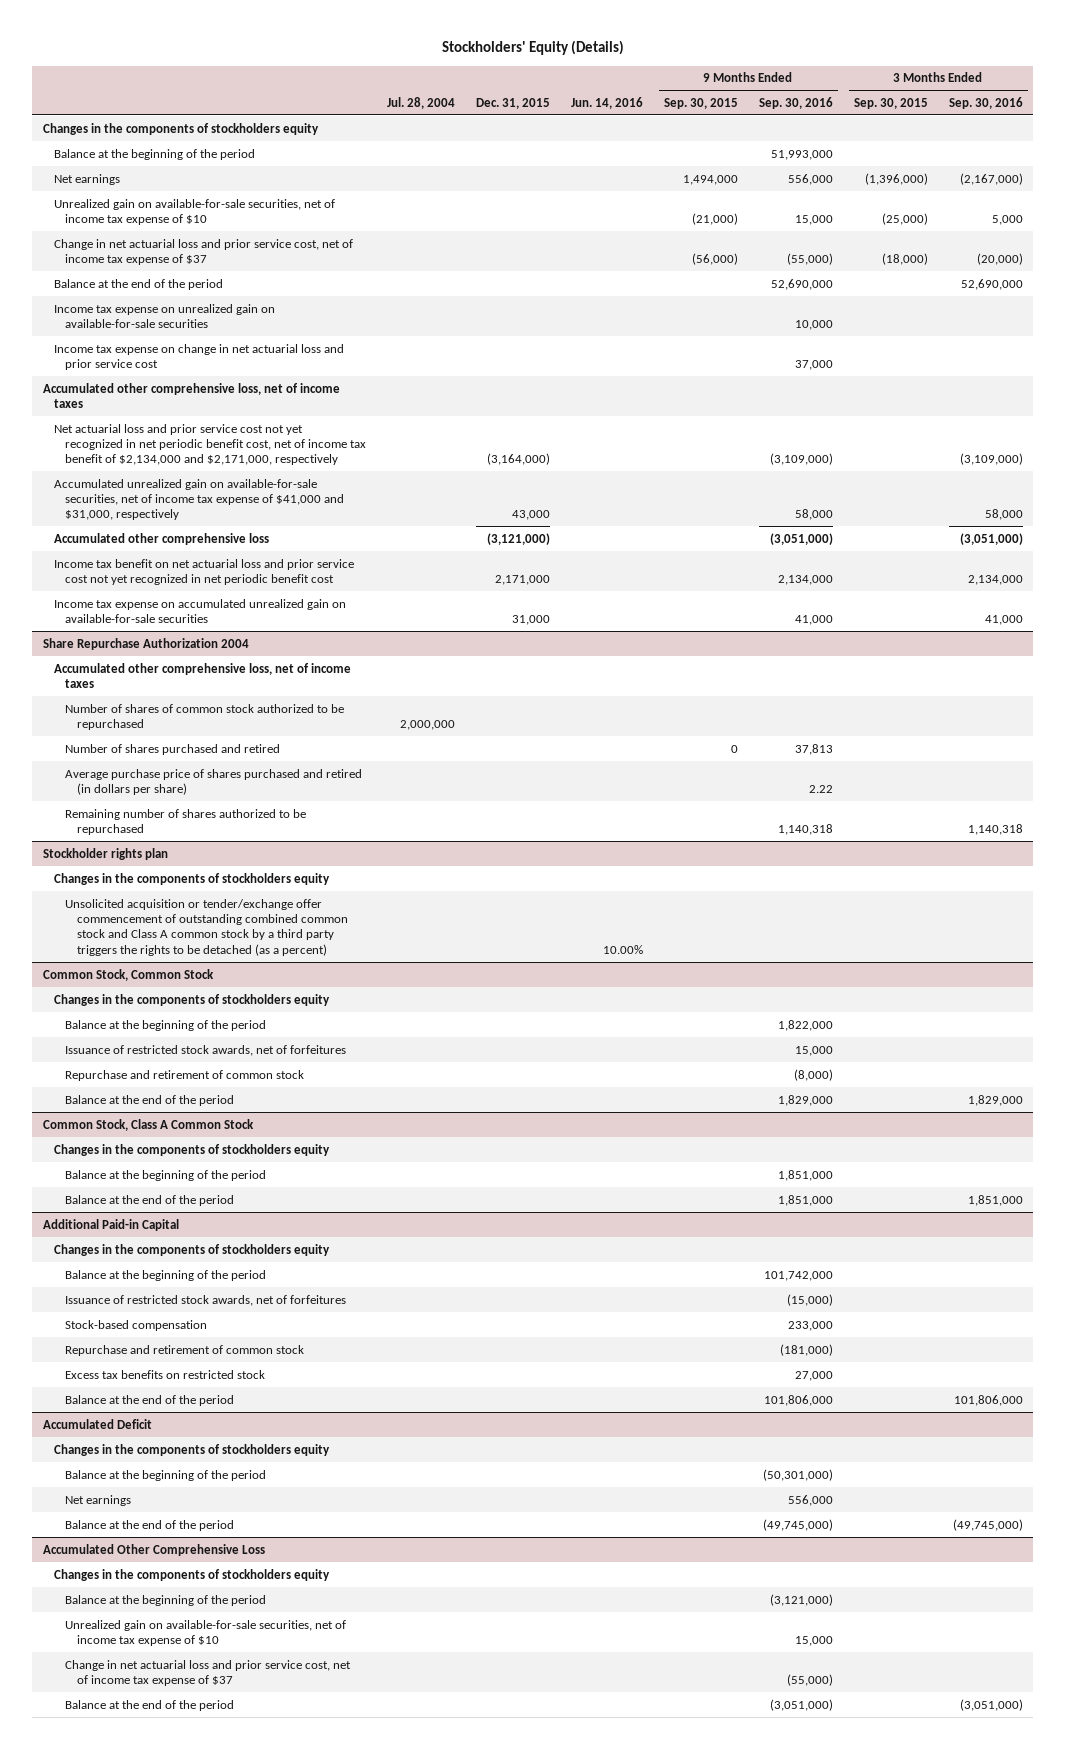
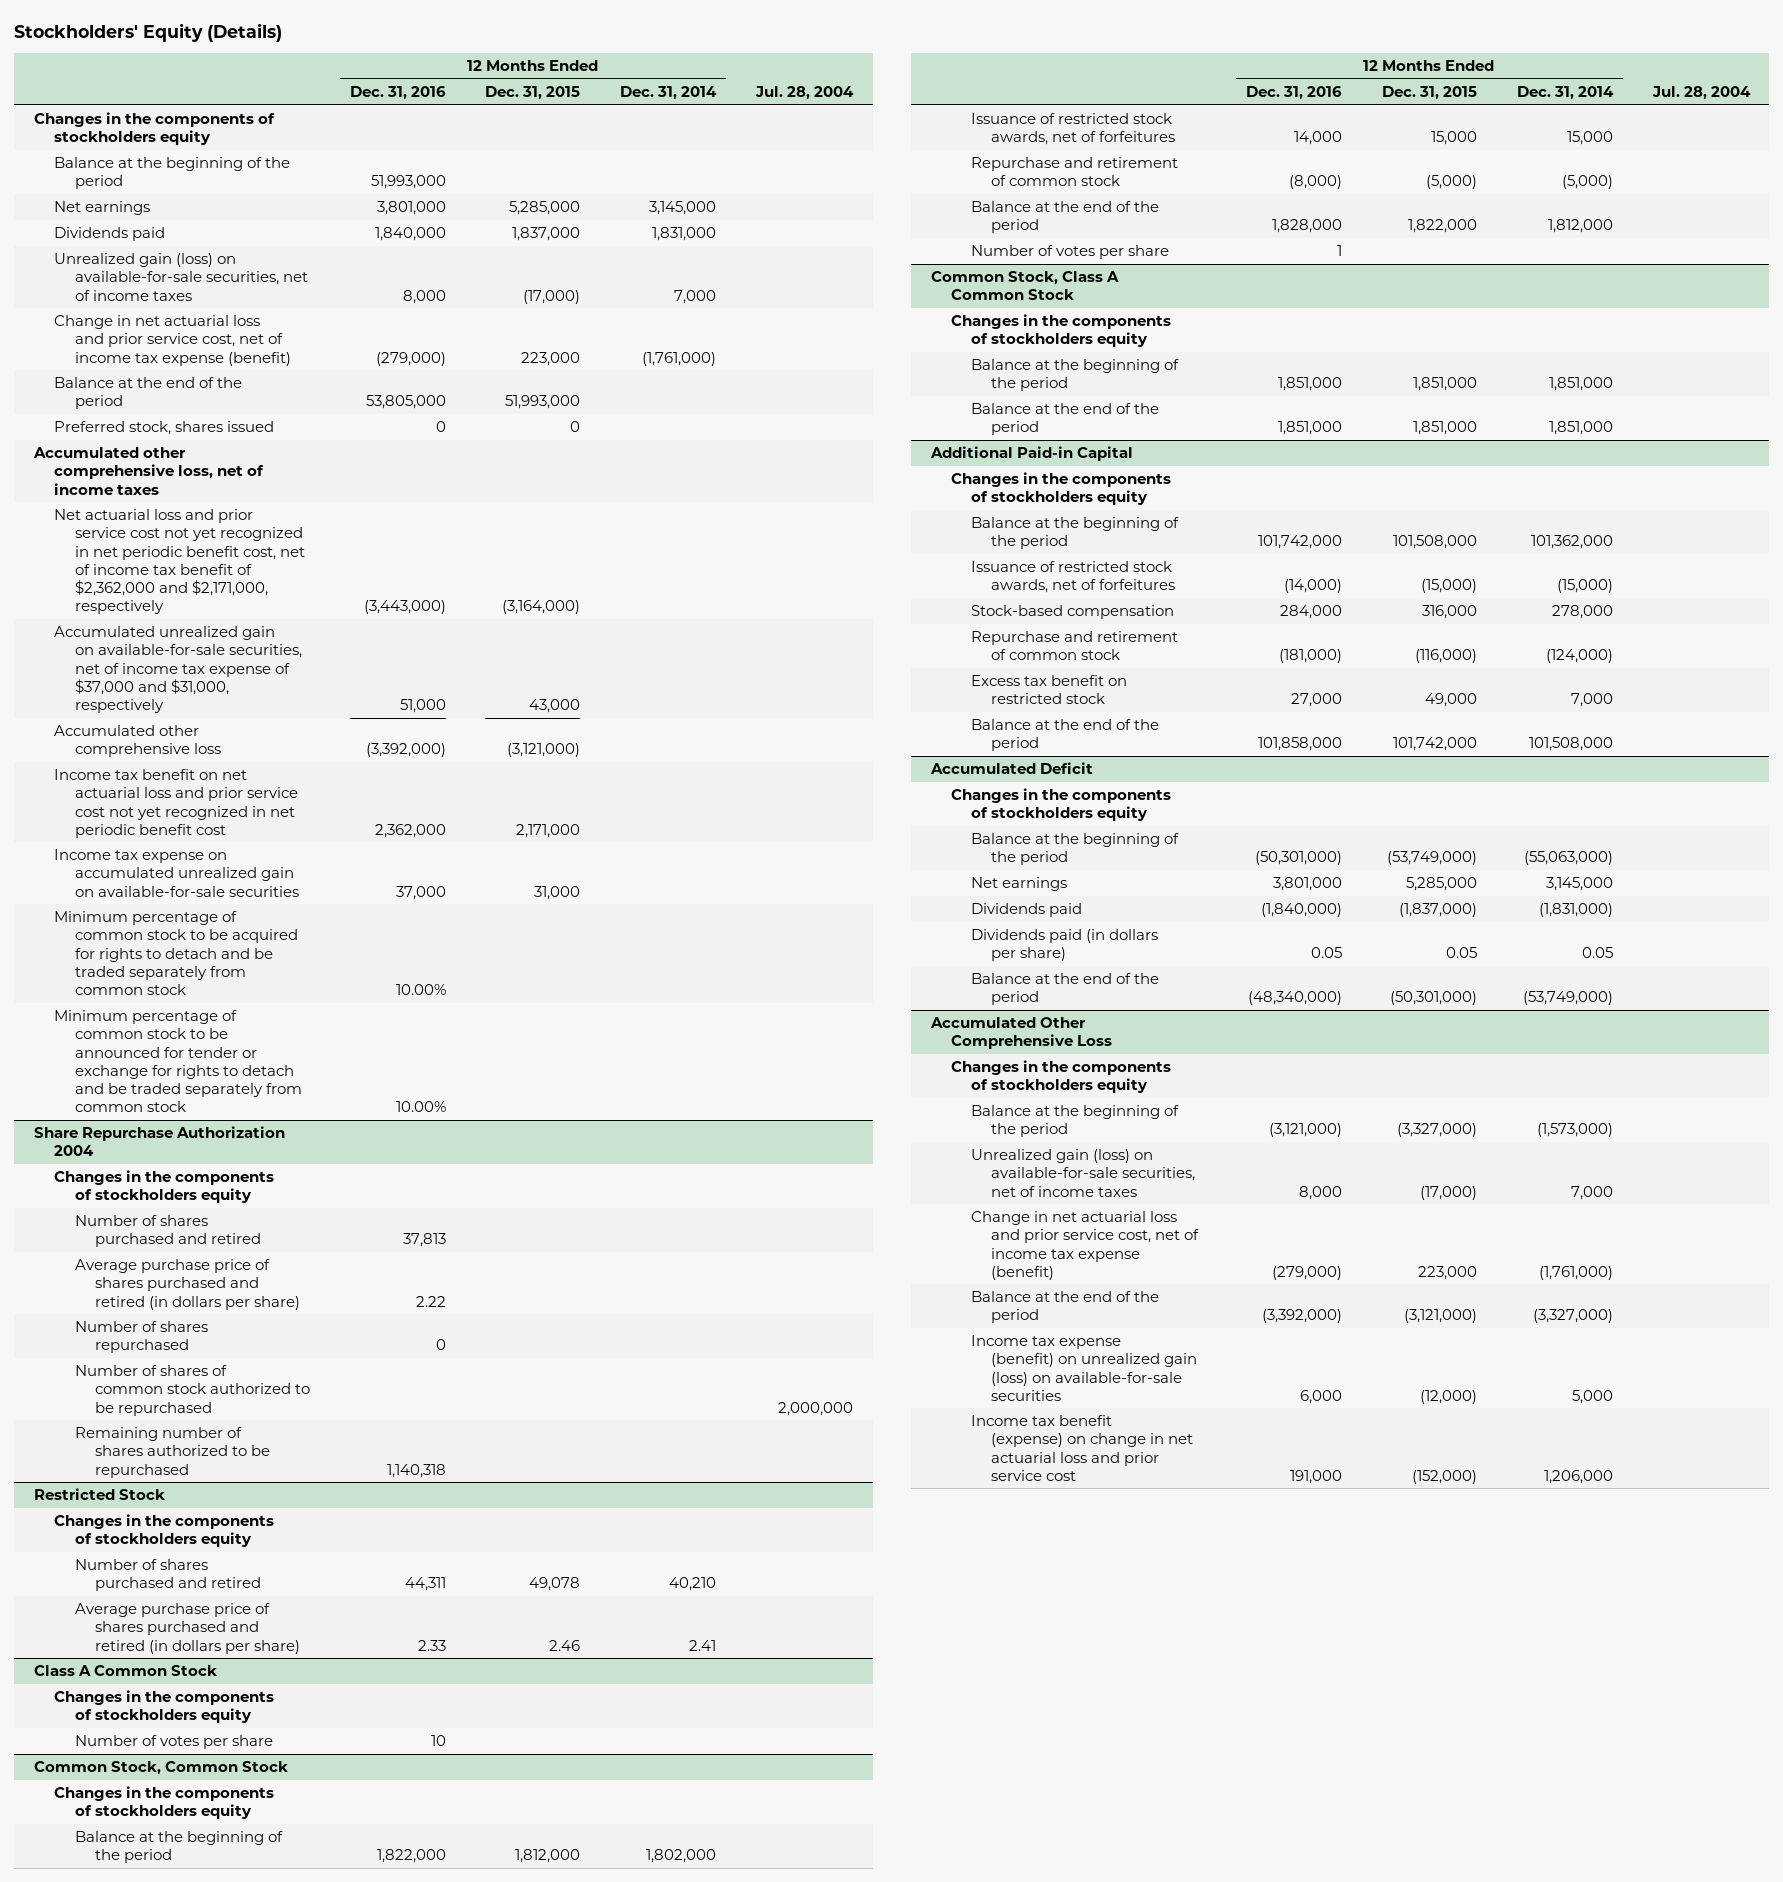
- | Jul. 28, 2004 | Dec. 31, 2015 | Jun. 14, 2016 | 9 Months Ended Sep. 30, 2015 | 9 Months Ended Sep. 30, 2016 | 3 Months Ended Sep. 30, 2015 | 3 Months Ended Sep. 30, 2016
+ | 12 Months Ended Dec. 31, 2016 | 12 Months Ended Dec. 31, 2015 | 12 Months Ended Dec. 31, 2014 | Jul. 28, 2004
- Unrealized gain on available-for-sale securities, net of income tax expense of $10 | | | | (21,000) | 15,000 | (25,000) | 5,000
- Change in net actuarial loss and prior service cost, net of income tax expense of $37 | | | | (56,000) | (55,000) | (18,000) | (20,000)
+ Dividends paid | 1,840,000 | 1,837,000 | 1,831,000 |
+ Unrealized gain (loss) on available-for-sale securities, net of income taxes | 8,000 | (17,000) | 7,000 |
+ Change in net actuarial loss and prior service cost, net of income tax expense (benefit) | (279,000) | 223,000 | (1,761,000) |
- Income tax expense on unrealized gain on available-for-sale securities | | | | | 10,000 | |
- Income tax expense on change in net actuarial loss and prior service cost | | | | | 37,000 | |
+ Preferred stock, shares issued | 0 | 0 | |
- Net actuarial loss and prior service cost not yet recognized in net periodic benefit cost, net of income tax benefit of $2,134,000 and $2,171,000, respectively | | (3,164,000) | | | (3,109,000) | | (3,109,000)
- Accumulated unrealized gain on available-for-sale securities, net of income tax expense of $41,000 and $31,000, respectively | | 43,000 | | | 58,000 | | 58,000
+ Net actuarial loss and prior service cost not yet recognized in net periodic benefit cost, net of income tax benefit of $2,362,000 and $2,171,000, respectively | (3,443,000) | (3,164,000) | |
+ Accumulated unrealized gain on available-for-sale securities, net of income tax expense of $37,000 and $31,000, respectively | 51,000 | 43,000 | |
+ Minimum percentage of common stock to be acquired for rights to detach and be traded separately from common stock | 10.00% | | |
+ Minimum percentage of common stock to be announced for tender or exchange for rights to detach and be traded separately from common stock | 10.00% | | |
@ Share Repurchase Authorization 2004
- Accumulated other comprehensive loss, net of income taxes
+ Changes in the components of stockholders equity
+ Number of shares repurchased | 0 | | |
moved down: Number of shares of common stock authorized to be repurchased | | | | 2,000,000
- Stockholder rights plan
- Changes in the components of stockholders equity
- Unsolicited acquisition or tender/exchange offer commencement of outstanding combined common stock and Class A common stock by a third party triggers the rights to be detached (as a percent) | | | 10.00% | | | |
+ Restricted Stock
+ Changes in the components of stockholders equity
+ Number of shares purchased and retired | 44,311 | 49,078 | 40,210 |
+ Average purchase price of shares purchased and retired (in dollars per share) | 2.33 | 2.46 | 2.41 |
+ Class A Common Stock
+ Changes in the components of stockholders equity
+ Number of votes per share | 10 | | |
@ Common Stock, Common Stock
+ Number of votes per share | 1 | | |
@ Additional Paid-in Capital
- Excess tax benefits on restricted stock | | | | | 27,000 | |
+ Excess tax benefit on restricted stock | 27,000 | 49,000 | 7,000 |
@ Accumulated Deficit
+ Dividends paid | (1,840,000) | (1,837,000) | (1,831,000) |
+ Dividends paid (in dollars per share) | 0.05 | 0.05 | 0.05 |
@ Accumulated Other Comprehensive Loss
- Unrealized gain on available-for-sale securities, net of income tax expense of $10 | | | | | 15,000 | |
- Change in net actuarial loss and prior service cost, net of income tax expense of $37 | | | | | (55,000) | |
+ Unrealized gain (loss) on available-for-sale securities, net of income taxes | 8,000 | (17,000) | 7,000 |
+ Change in net actuarial loss and prior service cost, net of income tax expense (benefit) | (279,000) | 223,000 | (1,761,000) |
+ Income tax expense (benefit) on unrealized gain (loss) on available-for-sale securities | 6,000 | (12,000) | 5,000 |
+ Income tax benefit (expense) on change in net actuarial loss and prior service cost | 191,000 | (152,000) | 1,206,000 |

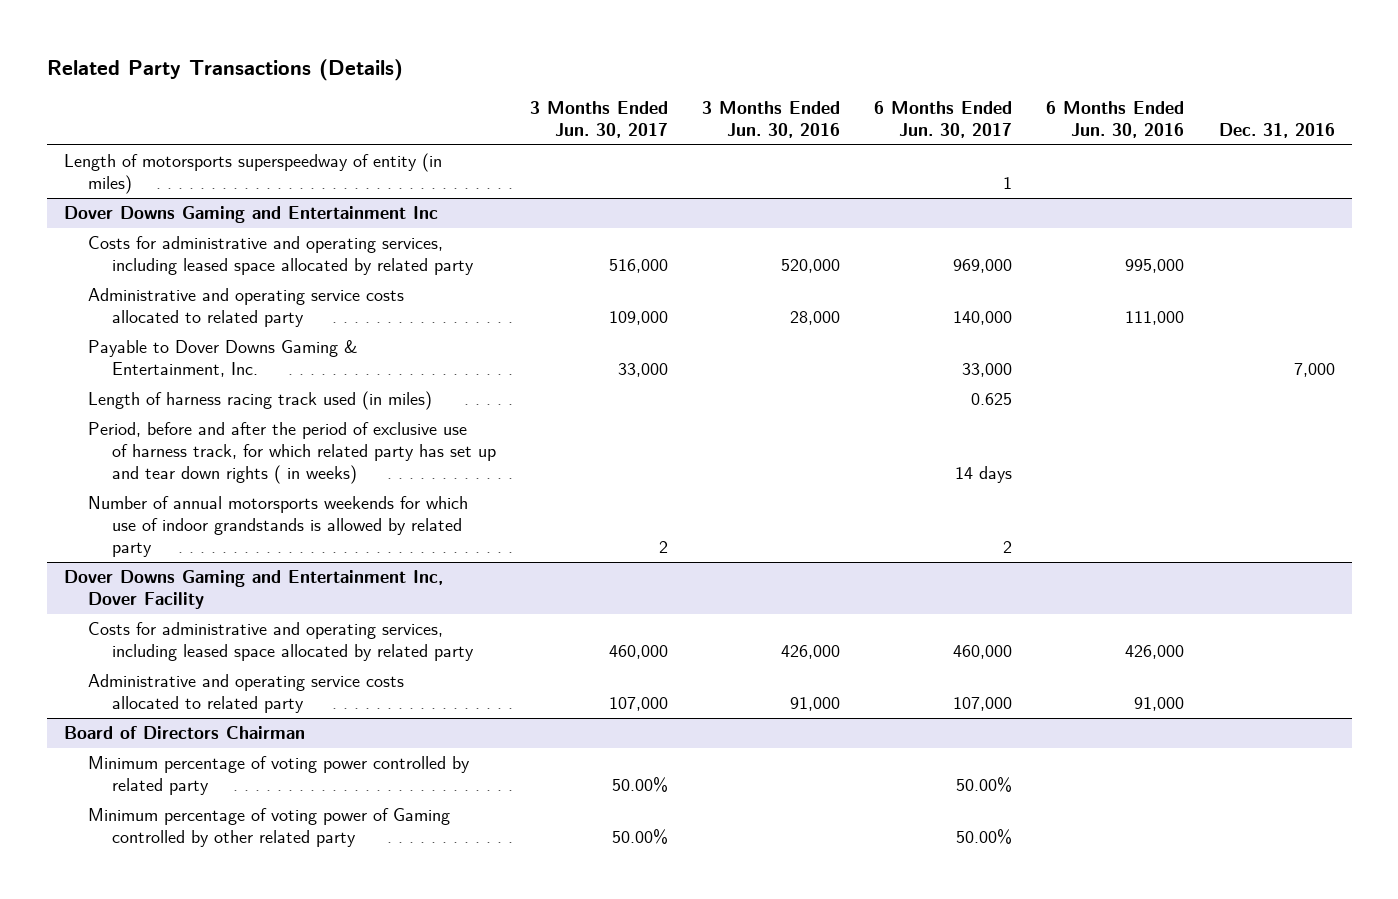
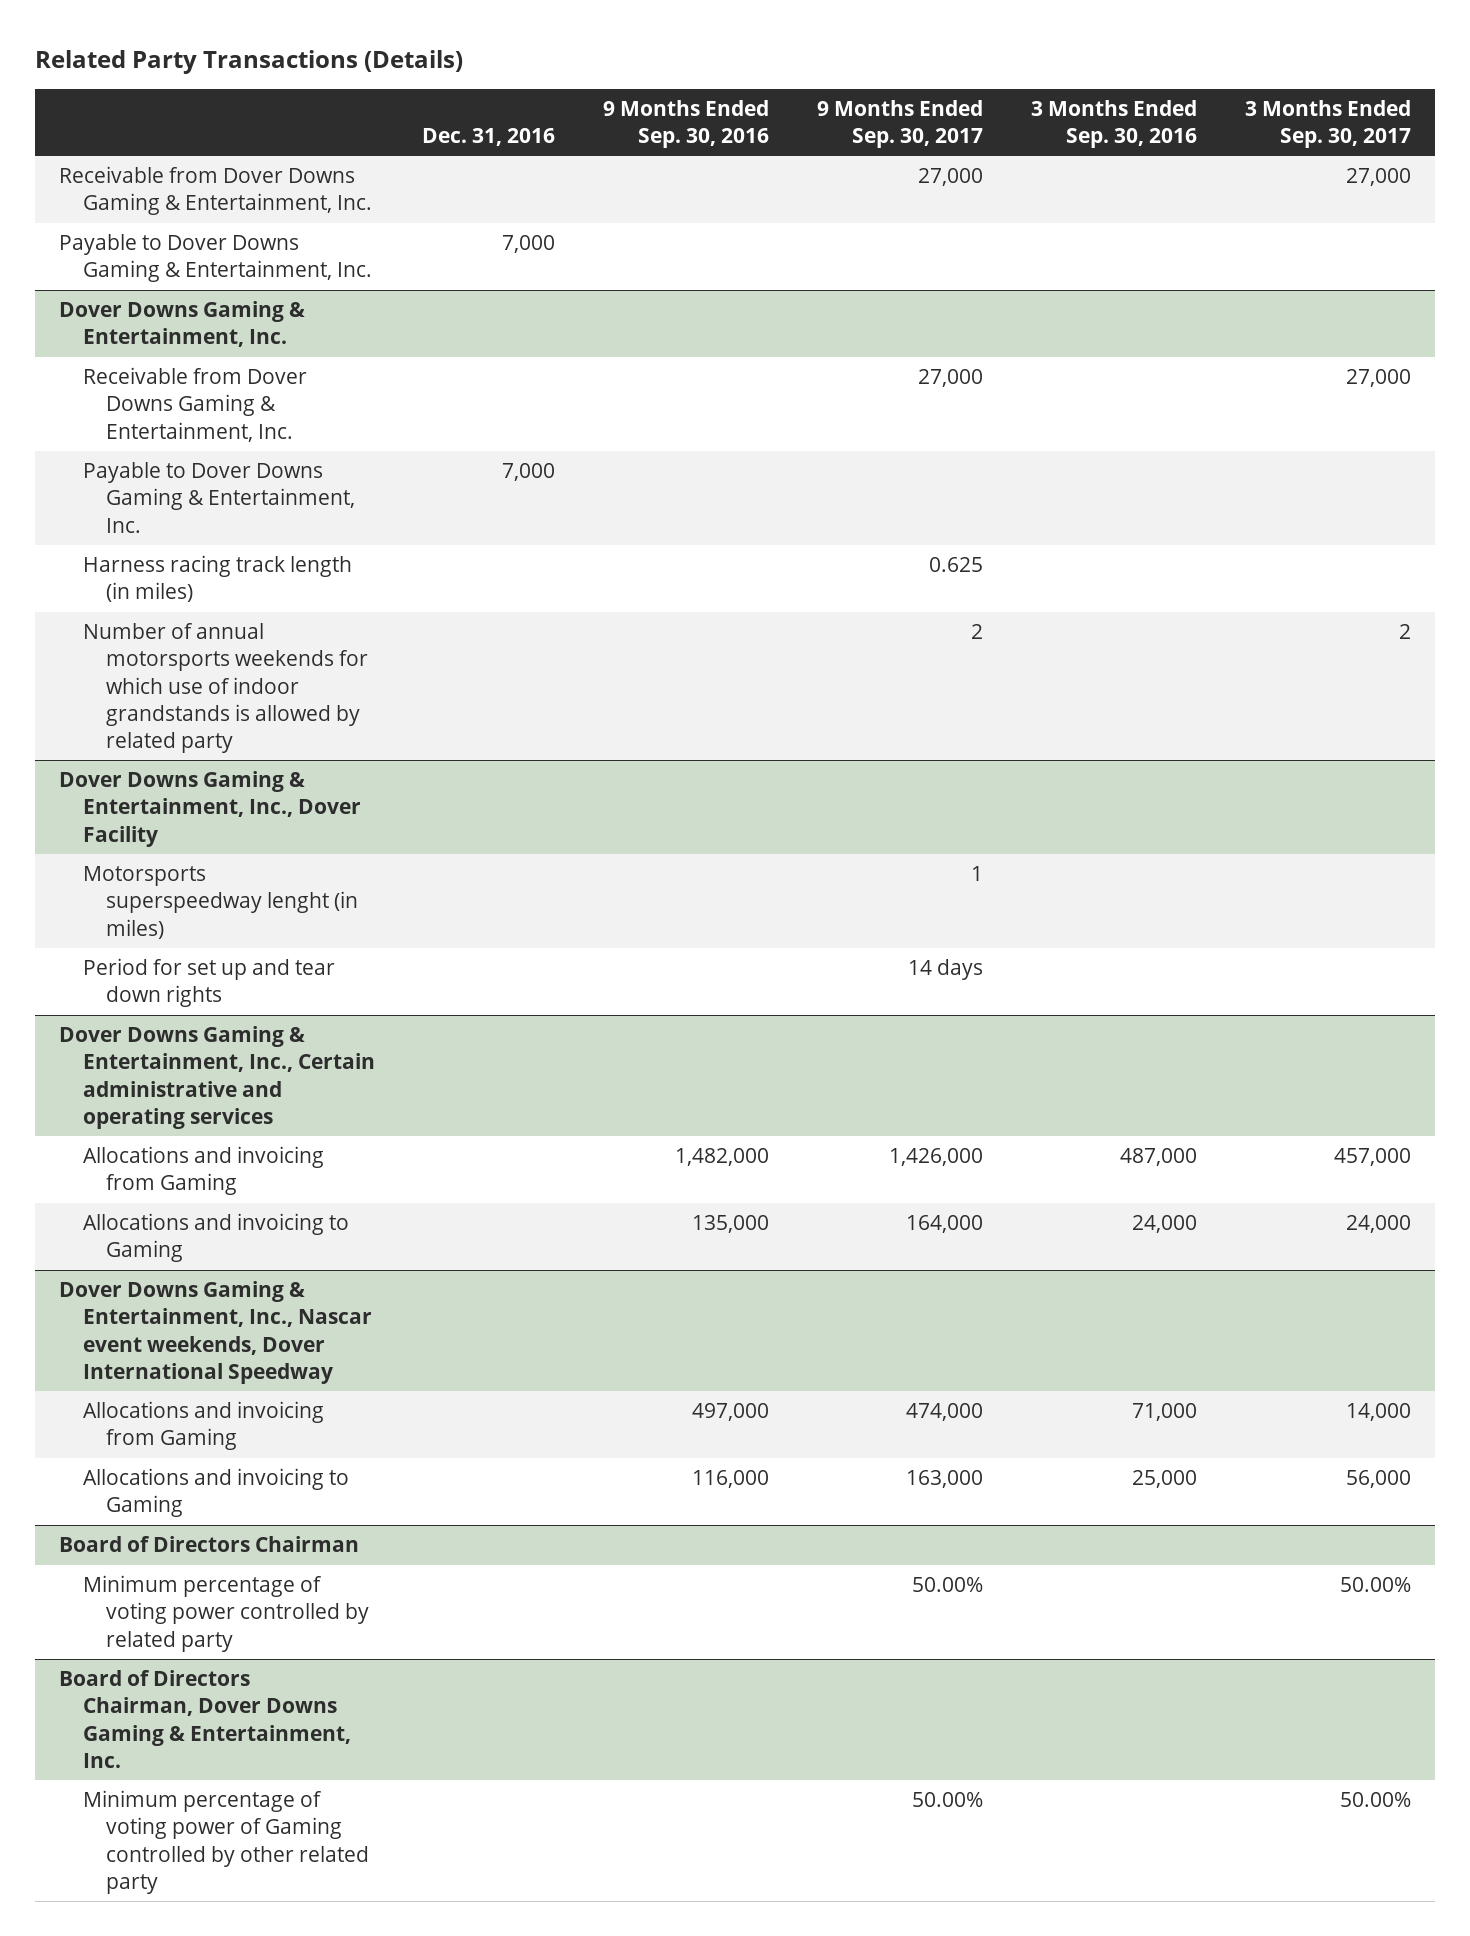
- | 3 Months Ended Jun. 30, 2017 | 3 Months Ended Jun. 30, 2016 | 6 Months Ended Jun. 30, 2017 | 6 Months Ended Jun. 30, 2016 | Dec. 31, 2016
+ | Dec. 31, 2016 | 9 Months Ended Sep. 30, 2016 | 9 Months Ended Sep. 30, 2017 | 3 Months Ended Sep. 30, 2016 | 3 Months Ended Sep. 30, 2017
- Length of motorsports superspeedway of entity (in miles) | | | 1 | |
- Dover Downs Gaming and Entertainment Inc
- Costs for administrative and operating services, including leased space allocated by related party | 516,000 | 520,000 | 969,000 | 995,000 |
- Administrative and operating service costs allocated to related party | 109,000 | 28,000 | 140,000 | 111,000 |
- Payable to Dover Downs Gaming & Entertainment, Inc. | 33,000 | | 33,000 | | 7,000
- Length of harness racing track used (in miles) | | | 0.625 | |
- Period, before and after the period of exclusive use of harness track, for which related party has set up and tear down rights ( in weeks) | | | 14 days | |
- Number of annual motorsports weekends for which use of indoor grandstands is allowed by related party | 2 | | 2 | |
- Dover Downs Gaming and Entertainment Inc, Dover Facility
- Costs for administrative and operating services, including leased space allocated by related party | 460,000 | 426,000 | 460,000 | 426,000 |
- Administrative and operating service costs allocated to related party | 107,000 | 91,000 | 107,000 | 91,000 |
+ Receivable from Dover Downs Gaming & Entertainment, Inc. | | | 27,000 | | 27,000
+ Payable to Dover Downs Gaming & Entertainment, Inc. | 7,000 | | | |
+ Dover Downs Gaming & Entertainment, Inc.
+ Receivable from Dover Downs Gaming & Entertainment, Inc. | | | 27,000 | | 27,000
+ Payable to Dover Downs Gaming & Entertainment, Inc. | 7,000 | | | |
+ Harness racing track length (in miles) | | | 0.625 | |
+ Number of annual motorsports weekends for which use of indoor grandstands is allowed by related party | | | 2 | | 2
+ Dover Downs Gaming & Entertainment, Inc., Dover Facility
+ Motorsports superspeedway lenght (in miles) | | | 1 | |
+ Period for set up and tear down rights | | | 14 days | |
+ Dover Downs Gaming & Entertainment, Inc., Certain administrative and operating services
+ Allocations and invoicing from Gaming | | 1,482,000 | 1,426,000 | 487,000 | 457,000
+ Allocations and invoicing to Gaming | | 135,000 | 164,000 | 24,000 | 24,000
+ Dover Downs Gaming & Entertainment, Inc., Nascar event weekends, Dover International Speedway
+ Allocations and invoicing from Gaming | | 497,000 | 474,000 | 71,000 | 14,000
+ Allocations and invoicing to Gaming | | 116,000 | 163,000 | 25,000 | 56,000
@ Board of Directors Chairman
- Minimum percentage of voting power of Gaming controlled by other related party | 50.00% | | 50.00% | |
+ Board of Directors Chairman, Dover Downs Gaming & Entertainment, Inc.
+ Minimum percentage of voting power of Gaming controlled by other related party | | | 50.00% | | 50.00%

